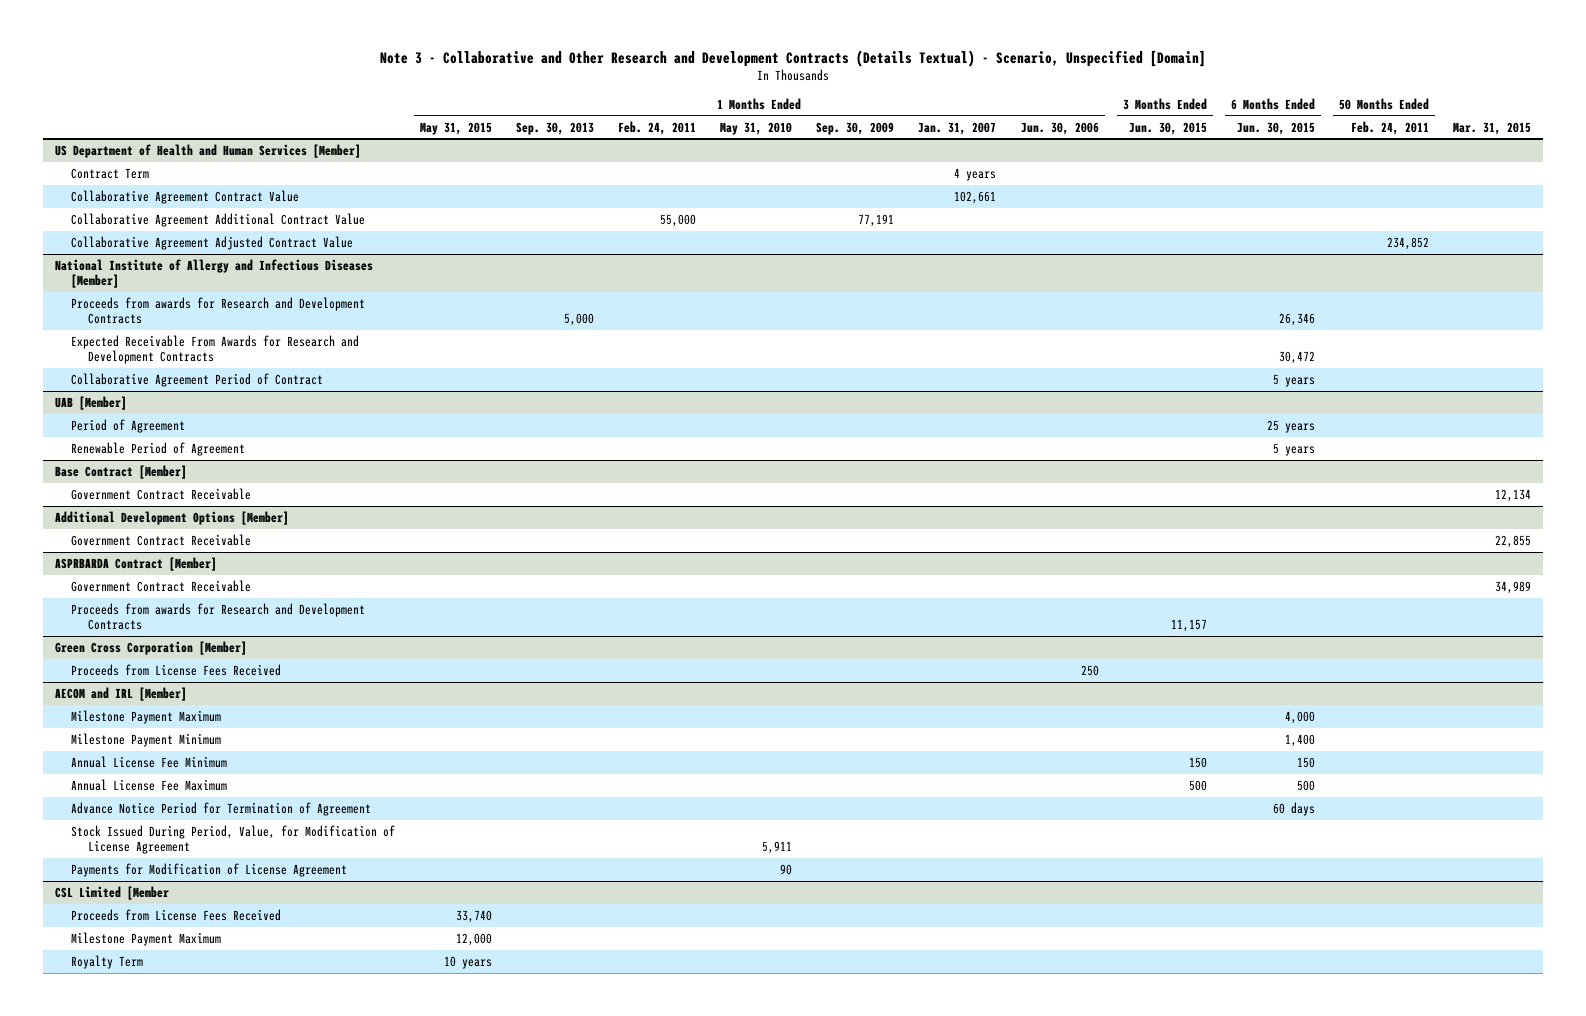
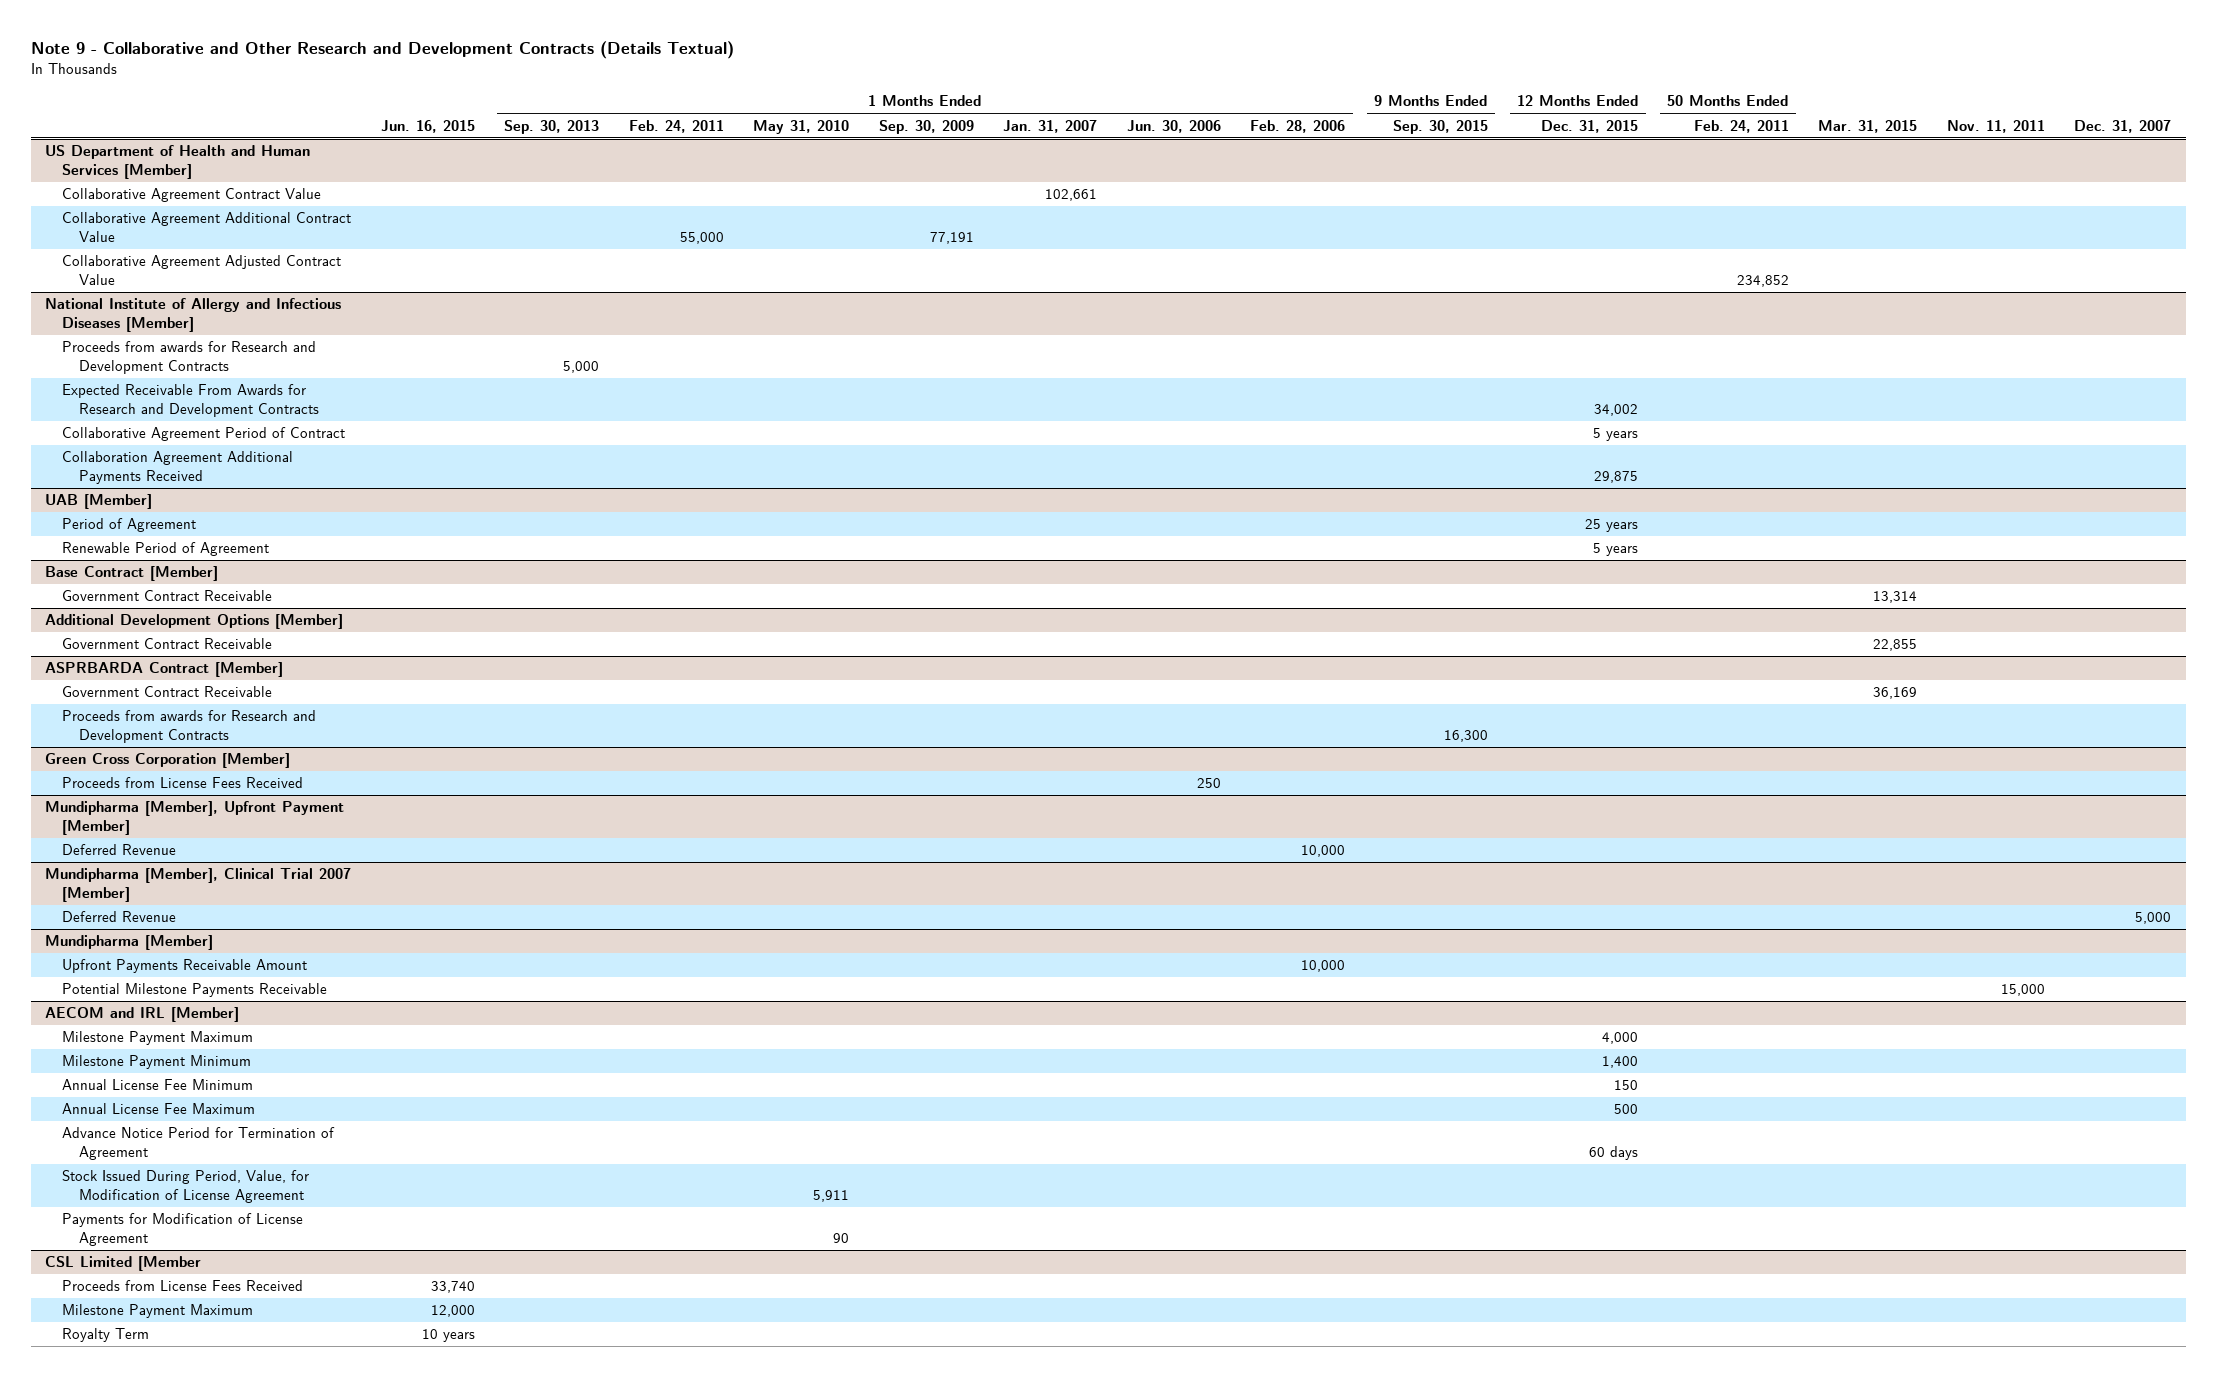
- Note 3 - Collaborative and Other Research and Development Contracts (Details Textual) - Scenario, Unspecified [Domain]
+ Note 9 - Collaborative and Other Research and Development Contracts (Details Textual)
- | 1 Months Ended May 31, 2015 | 1 Months Ended Sep. 30, 2013 | 1 Months Ended Feb. 24, 2011 | 1 Months Ended May 31, 2010 | 1 Months Ended Sep. 30, 2009 | 1 Months Ended Jan. 31, 2007 | 1 Months Ended Jun. 30, 2006 | 3 Months Ended Jun. 30, 2015 | 6 Months Ended Jun. 30, 2015 | 50 Months Ended Feb. 24, 2011 | Mar. 31, 2015
+ | Jun. 16, 2015 | 1 Months Ended Sep. 30, 2013 | 1 Months Ended Feb. 24, 2011 | 1 Months Ended May 31, 2010 | 1 Months Ended Sep. 30, 2009 | 1 Months Ended Jan. 31, 2007 | 1 Months Ended Jun. 30, 2006 | 1 Months Ended Feb. 28, 2006 | 9 Months Ended Sep. 30, 2015 | 12 Months Ended Dec. 31, 2015 | 50 Months Ended Feb. 24, 2011 | Mar. 31, 2015 | Nov. 11, 2011 | Dec. 31, 2007
@ US Department of Health and Human Services [Member]
- Contract Term | | | | | | 4 years | | | | |
@ National Institute of Allergy and Infectious Diseases [Member]
+ Collaboration Agreement Additional Payments Received | | | | | | | | | | 29,875 | | | |
@ Base Contract [Member]
- Government Contract Receivable | | | | | | | | | | | 12,134
+ Government Contract Receivable | | | | | | | | | | | | 13,314 | |
@ ASPRBARDA Contract [Member]
- Government Contract Receivable | | | | | | | | | | | 34,989
+ Government Contract Receivable | | | | | | | | | | | | 36,169 | |
+ Mundipharma [Member], Upfront Payment [Member]
+ Deferred Revenue | | | | | | | | 10,000 | | | | | |
+ Mundipharma [Member], Clinical Trial 2007 [Member]
+ Deferred Revenue | | | | | | | | | | | | | | 5,000
+ Mundipharma [Member]
+ Upfront Payments Receivable Amount | | | | | | | | 10,000 | | | | | |
+ Potential Milestone Payments Receivable | | | | | | | | | | | | | 15,000 |

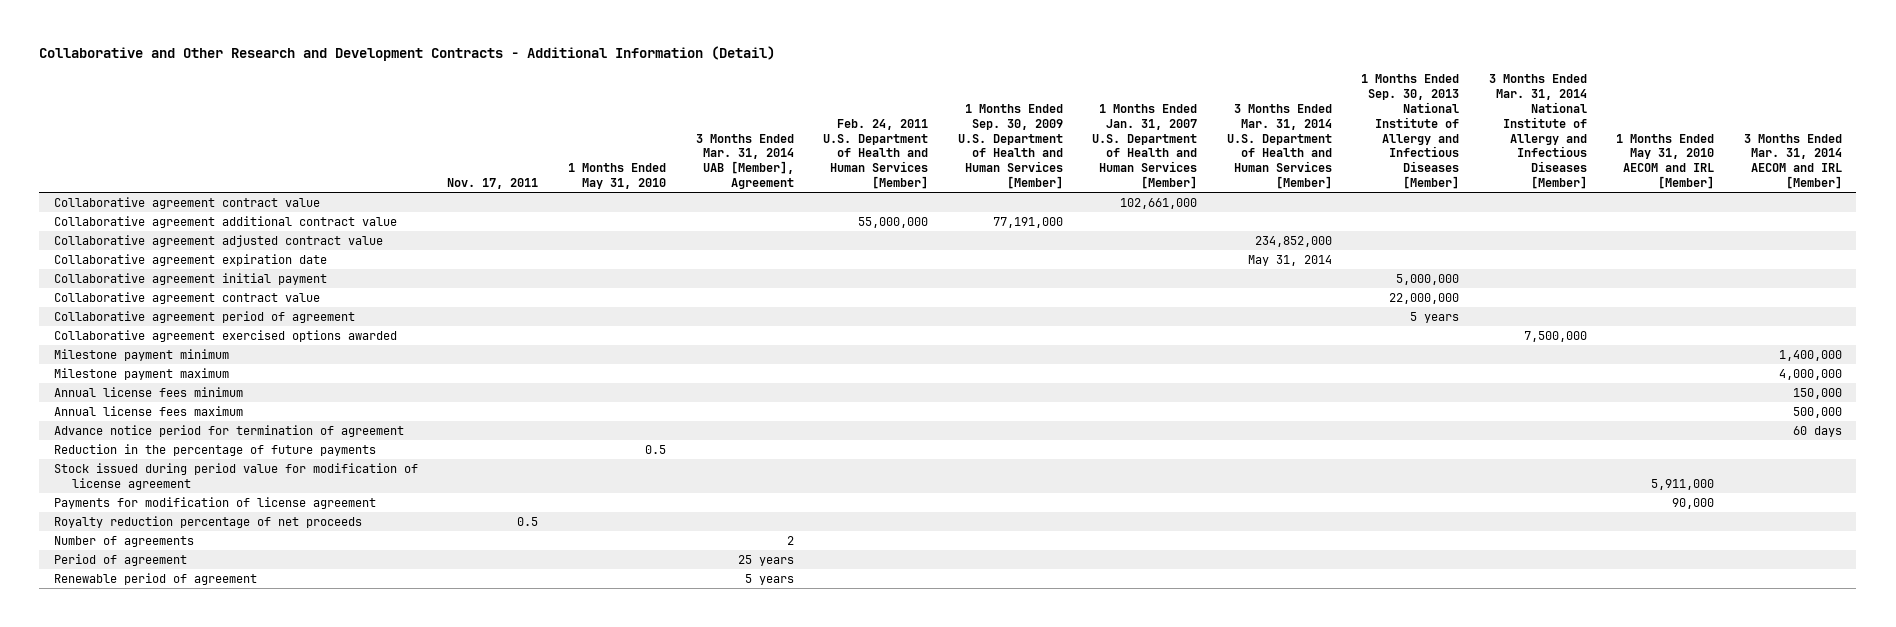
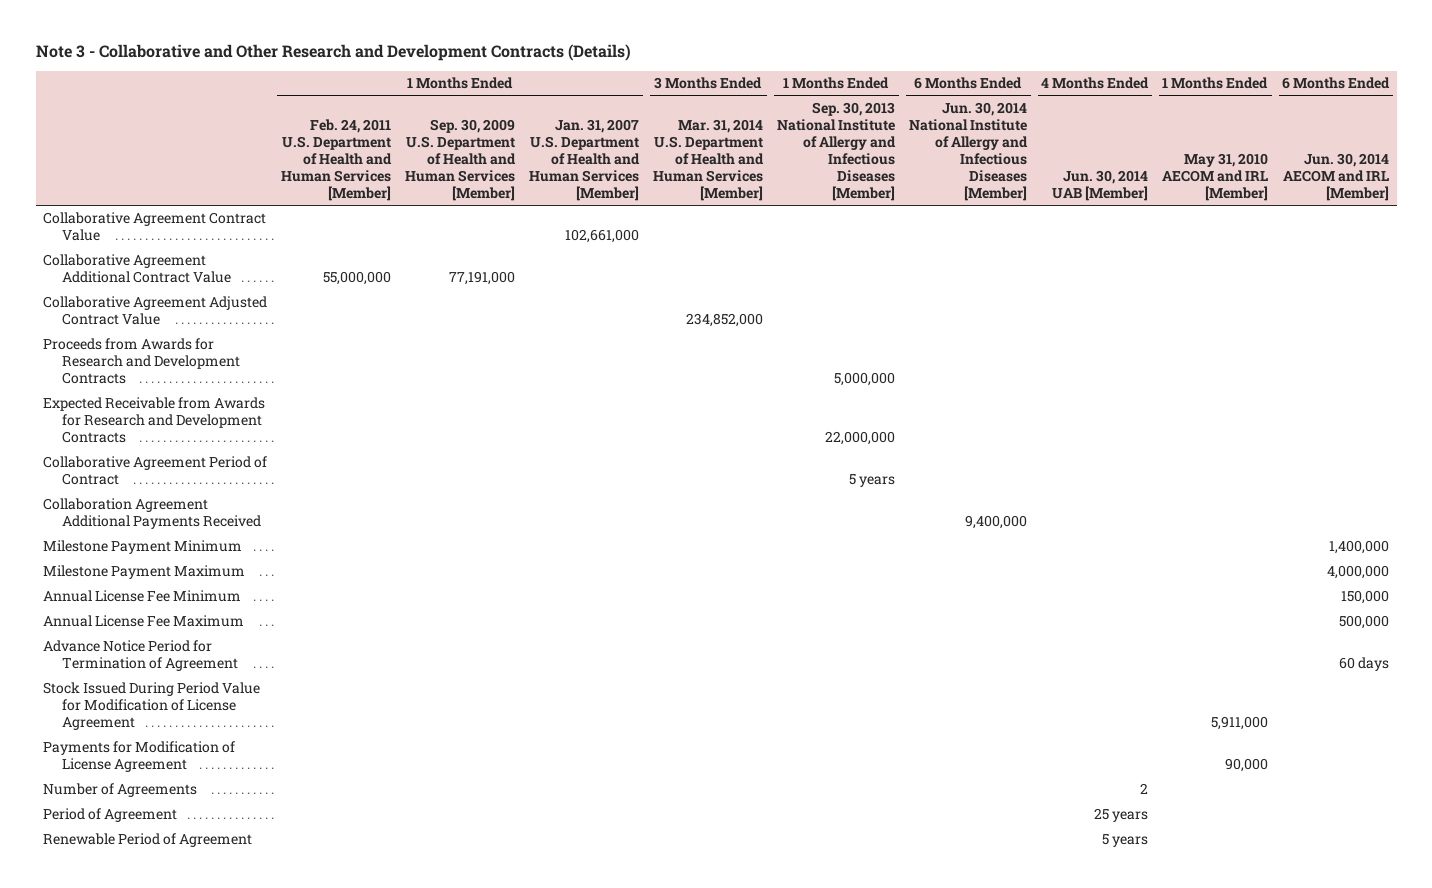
- Collaborative and Other Research and Development Contracts - Additional Information (Detail)
+ Note 3 - Collaborative and Other Research and Development Contracts (Details)
- | Nov. 17, 2011 | 1 Months Ended May 31, 2010 | 3 Months Ended Mar. 31, 2014 UAB [Member], Agreement | Feb. 24, 2011 U.S. Department of Health and Human Services [Member] | 1 Months Ended Sep. 30, 2009 U.S. Department of Health and Human Services [Member] | 1 Months Ended Jan. 31, 2007 U.S. Department of Health and Human Services [Member] | 3 Months Ended Mar. 31, 2014 U.S. Department of Health and Human Services [Member] | 1 Months Ended Sep. 30, 2013 National Institute of Allergy and Infectious Diseases [Member] | 3 Months Ended Mar. 31, 2014 National Institute of Allergy and Infectious Diseases [Member] | 1 Months Ended May 31, 2010 AECOM and IRL [Member] | 3 Months Ended Mar. 31, 2014 AECOM and IRL [Member]
+ | 1 Months Ended Feb. 24, 2011 U.S. Department of Health and Human Services [Member] | 1 Months Ended Sep. 30, 2009 U.S. Department of Health and Human Services [Member] | 1 Months Ended Jan. 31, 2007 U.S. Department of Health and Human Services [Member] | 3 Months Ended Mar. 31, 2014 U.S. Department of Health and Human Services [Member] | 1 Months Ended Sep. 30, 2013 National Institute of Allergy and Infectious Diseases [Member] | 6 Months Ended Jun. 30, 2014 National Institute of Allergy and Infectious Diseases [Member] | 4 Months Ended Jun. 30, 2014 UAB [Member] | 1 Months Ended May 31, 2010 AECOM and IRL [Member] | 6 Months Ended Jun. 30, 2014 AECOM and IRL [Member]
- Collaborative agreement contract value | | | | | | 102,661,000 | | | | |
- Collaborative agreement additional contract value | | | | 55,000,000 | 77,191,000 | | | | | |
- Collaborative agreement adjusted contract value | | | | | | | 234,852,000 | | | |
- Collaborative agreement expiration date | | | | | | | May 31, 2014 | | | |
- Collaborative agreement initial payment | | | | | | | | 5,000,000 | | |
- Collaborative agreement contract value | | | | | | | | 22,000,000 | | |
- Collaborative agreement period of agreement | | | | | | | | 5 years | | |
- Collaborative agreement exercised options awarded | | | | | | | | | 7,500,000 | |
- Milestone payment minimum | | | | | | | | | | | 1,400,000
- Milestone payment maximum | | | | | | | | | | | 4,000,000
- Annual license fees minimum | | | | | | | | | | | 150,000
- Annual license fees maximum | | | | | | | | | | | 500,000
- Advance notice period for termination of agreement | | | | | | | | | | | 60 days
- Reduction in the percentage of future payments | | 0.5 | | | | | | | | |
- Stock issued during period value for modification of license agreement | | | | | | | | | | 5,911,000 |
- Payments for modification of license agreement | | | | | | | | | | 90,000 |
- Royalty reduction percentage of net proceeds | 0.5 | | | | | | | | | |
- Number of agreements | | | 2 | | | | | | | |
- Period of agreement | | | 25 years | | | | | | | |
- Renewable period of agreement | | | 5 years | | | | | | | |
+ Collaborative Agreement Contract Value | | | 102,661,000 | | | | | |
+ Collaborative Agreement Additional Contract Value | 55,000,000 | 77,191,000 | | | | | | |
+ Collaborative Agreement Adjusted Contract Value | | | | 234,852,000 | | | | |
+ Proceeds from Awards for Research and Development Contracts | | | | | 5,000,000 | | | |
+ Expected Receivable from Awards for Research and Development Contracts | | | | | 22,000,000 | | | |
+ Collaborative Agreement Period of Contract | | | | | 5 years | | | |
+ Collaboration Agreement Additional Payments Received | | | | | | 9,400,000 | | |
+ Milestone Payment Minimum | | | | | | | | | 1,400,000
+ Milestone Payment Maximum | | | | | | | | | 4,000,000
+ Annual License Fee Minimum | | | | | | | | | 150,000
+ Annual License Fee Maximum | | | | | | | | | 500,000
+ Advance Notice Period for Termination of Agreement | | | | | | | | | 60 days
+ Stock Issued During Period Value for Modification of License Agreement | | | | | | | | 5,911,000 |
+ Payments for Modification of License Agreement | | | | | | | | 90,000 |
+ Number of Agreements | | | | | | | 2 | |
+ Period of Agreement | | | | | | | 25 years | |
+ Renewable Period of Agreement | | | | | | | 5 years | |

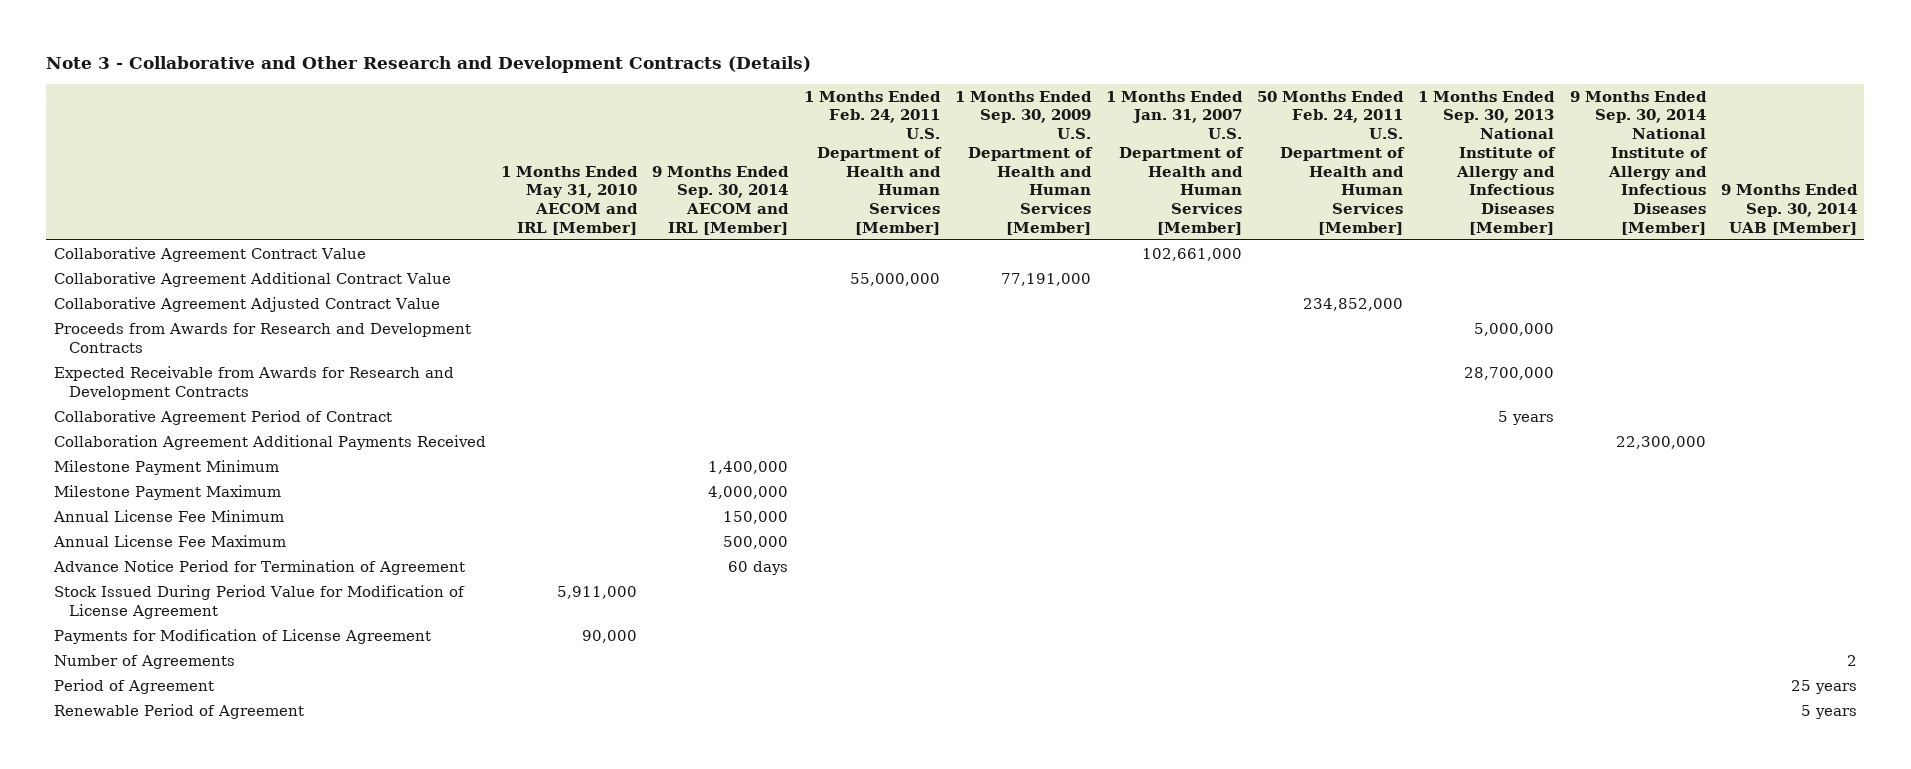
- | 1 Months Ended Feb. 24, 2011 U.S. Department of Health and Human Services [Member] | 1 Months Ended Sep. 30, 2009 U.S. Department of Health and Human Services [Member] | 1 Months Ended Jan. 31, 2007 U.S. Department of Health and Human Services [Member] | 3 Months Ended Mar. 31, 2014 U.S. Department of Health and Human Services [Member] | 1 Months Ended Sep. 30, 2013 National Institute of Allergy and Infectious Diseases [Member] | 6 Months Ended Jun. 30, 2014 National Institute of Allergy and Infectious Diseases [Member] | 4 Months Ended Jun. 30, 2014 UAB [Member] | 1 Months Ended May 31, 2010 AECOM and IRL [Member] | 6 Months Ended Jun. 30, 2014 AECOM and IRL [Member]
+ | 1 Months Ended May 31, 2010 AECOM and IRL [Member] | 9 Months Ended Sep. 30, 2014 AECOM and IRL [Member] | 1 Months Ended Feb. 24, 2011 U.S. Department of Health and Human Services [Member] | 1 Months Ended Sep. 30, 2009 U.S. Department of Health and Human Services [Member] | 1 Months Ended Jan. 31, 2007 U.S. Department of Health and Human Services [Member] | 50 Months Ended Feb. 24, 2011 U.S. Department of Health and Human Services [Member] | 1 Months Ended Sep. 30, 2013 National Institute of Allergy and Infectious Diseases [Member] | 9 Months Ended Sep. 30, 2014 National Institute of Allergy and Infectious Diseases [Member] | 9 Months Ended Sep. 30, 2014 UAB [Member]
- Expected Receivable from Awards for Research and Development Contracts | | | | | 22,000,000 | | | |
+ Expected Receivable from Awards for Research and Development Contracts | | | | | | | 28,700,000 | |

